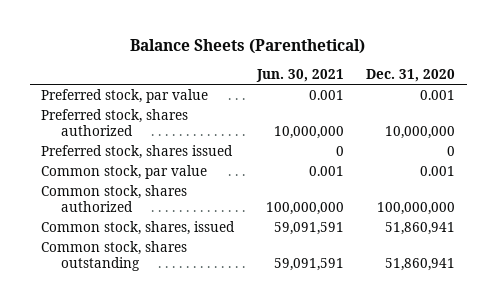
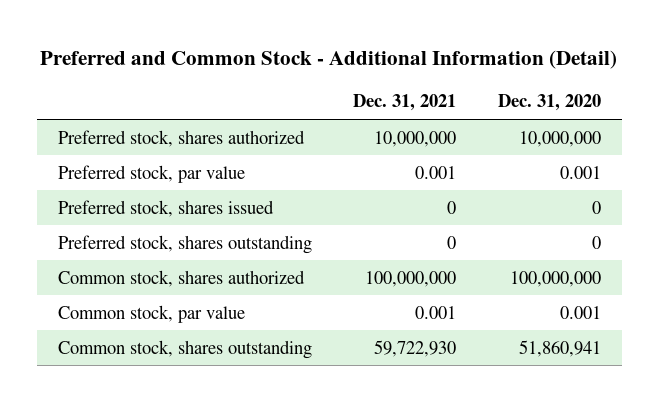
- Balance Sheets (Parenthetical)
+ Preferred and Common Stock - Additional Information (Detail)
- | Jun. 30, 2021 | Dec. 31, 2020
+ | Dec. 31, 2021 | Dec. 31, 2020
moved down: Preferred stock, par value | 0.001 | 0.001
+ Preferred stock, shares outstanding | 0 | 0
- Common stock, shares, issued | 59,091,591 | 51,860,941
moved down: Common stock, par value | 0.001 | 0.001

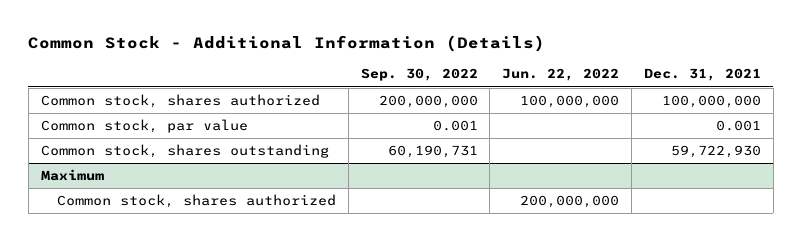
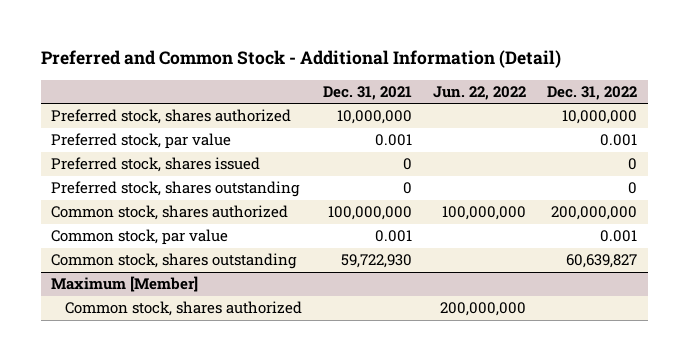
- Common Stock - Additional Information (Details)
+ Preferred and Common Stock - Additional Information (Detail)
- | Sep. 30, 2022 | Jun. 22, 2022 | Dec. 31, 2021
+ | Dec. 31, 2021 | Jun. 22, 2022 | Dec. 31, 2022
+ Preferred stock, shares authorized | 10,000,000 | | 10,000,000
+ Preferred stock, par value | 0.001 | | 0.001
+ Preferred stock, shares issued | 0 | | 0
+ Preferred stock, shares outstanding | 0 | | 0
- Maximum
+ Maximum [Member]

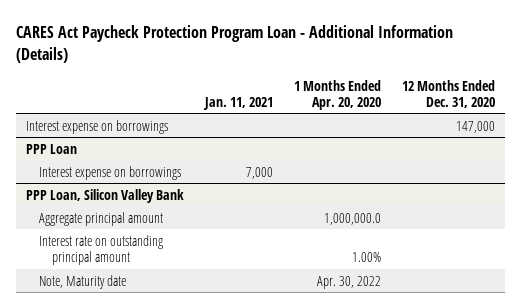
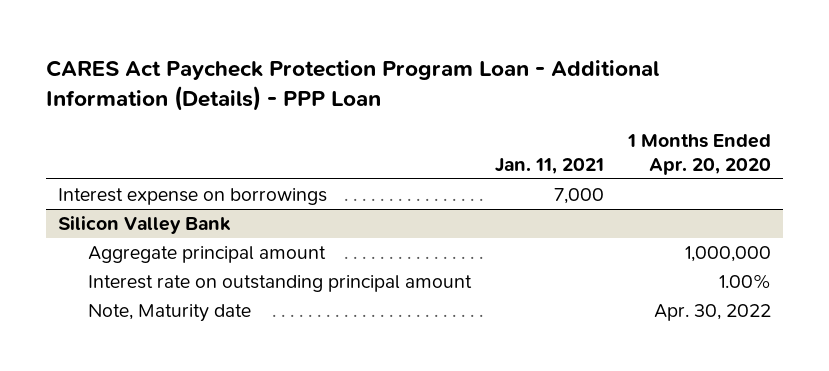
- CARES Act Paycheck Protection Program Loan - Additional Information (Details)
+ CARES Act Paycheck Protection Program Loan - Additional Information (Details) - PPP Loan
- | Jan. 11, 2021 | 1 Months Ended Apr. 20, 2020 | 12 Months Ended Dec. 31, 2020
+ | Jan. 11, 2021 | 1 Months Ended Apr. 20, 2020
- Interest expense on borrowings | | | 147,000
- PPP Loan
- PPP Loan, Silicon Valley Bank
- Aggregate principal amount | | 1,000,000.0 |
+ Silicon Valley Bank
+ Aggregate principal amount | | 1,000,000

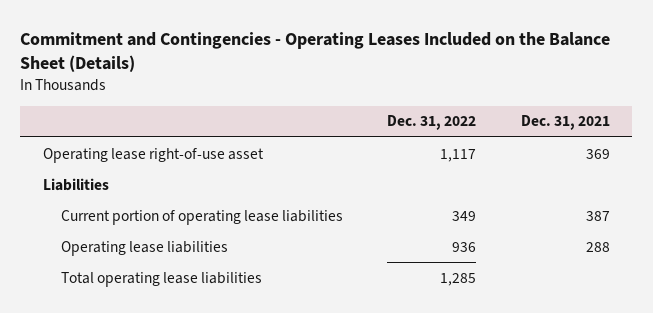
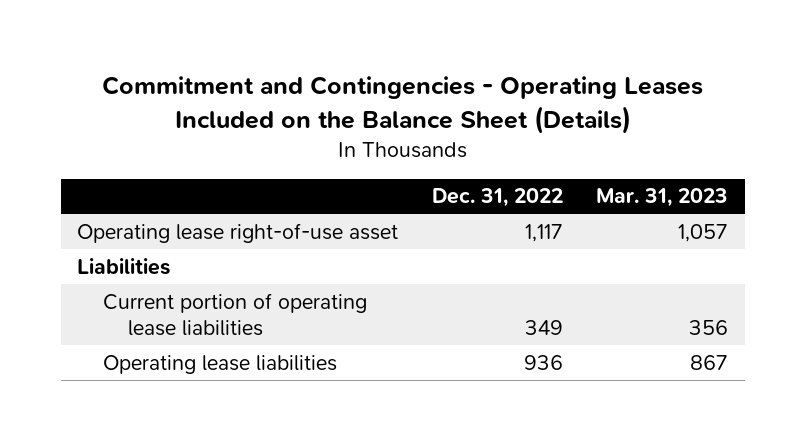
- | Dec. 31, 2022 | Dec. 31, 2021
+ | Dec. 31, 2022 | Mar. 31, 2023
- Total operating lease liabilities | 1,285 |

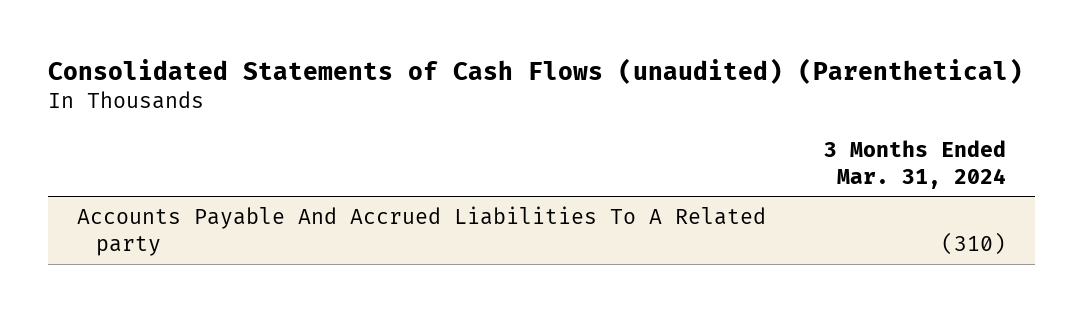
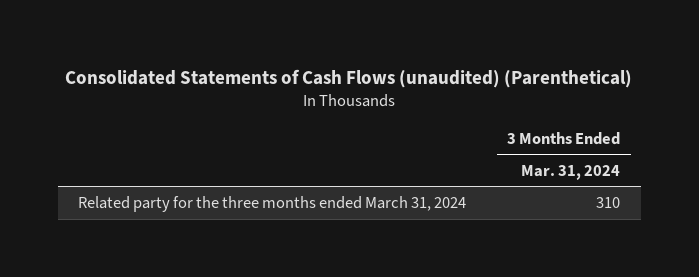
- Accounts Payable And Accrued Liabilities To A Related party | (310)
+ Related party for the three months ended March 31, 2024 | 310

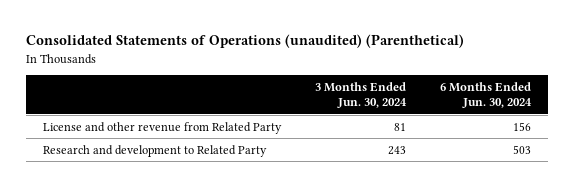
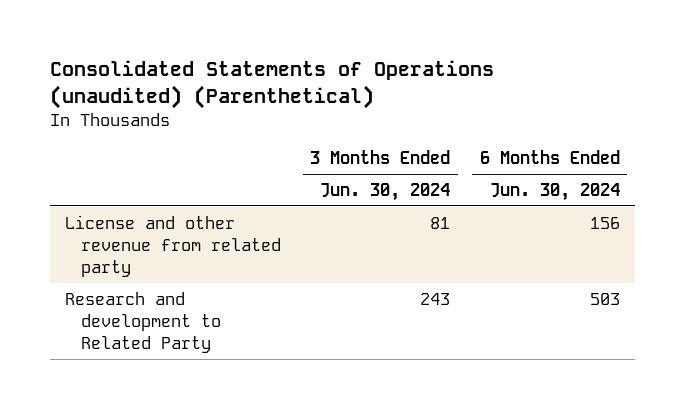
- License and other revenue from Related Party | 81 | 156
+ License and other revenue from related party | 81 | 156

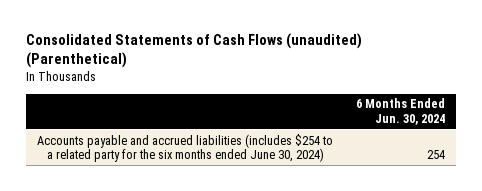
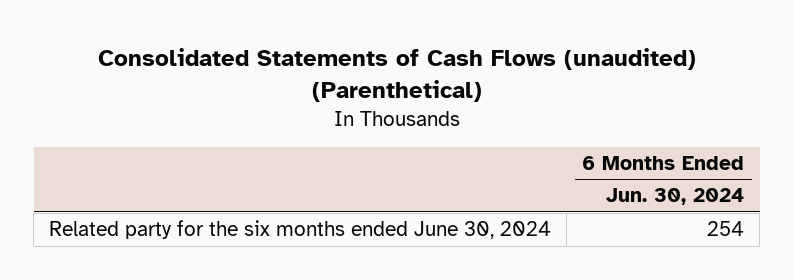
- Accounts payable and accrued liabilities (includes $254 to a related party for the six months ended June 30, 2024) | 254
+ Related party for the six months ended June 30, 2024 | 254

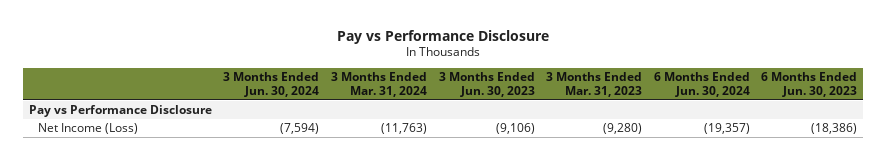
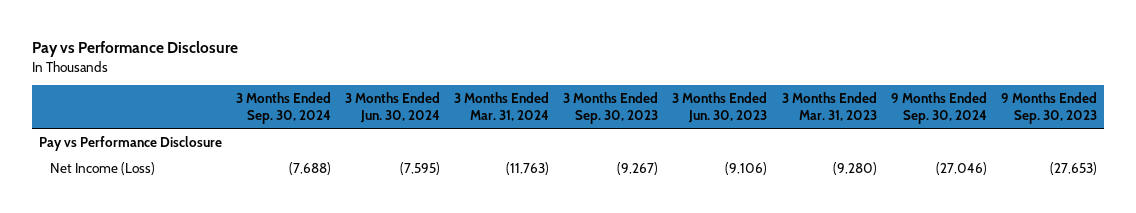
- | 3 Months Ended Jun. 30, 2024 | 3 Months Ended Mar. 31, 2024 | 3 Months Ended Jun. 30, 2023 | 3 Months Ended Mar. 31, 2023 | 6 Months Ended Jun. 30, 2024 | 6 Months Ended Jun. 30, 2023
+ | 3 Months Ended Sep. 30, 2024 | 3 Months Ended Jun. 30, 2024 | 3 Months Ended Mar. 31, 2024 | 3 Months Ended Sep. 30, 2023 | 3 Months Ended Jun. 30, 2023 | 3 Months Ended Mar. 31, 2023 | 9 Months Ended Sep. 30, 2024 | 9 Months Ended Sep. 30, 2023
- Net Income (Loss) | (7,594) | (11,763) | (9,106) | (9,280) | (19,357) | (18,386)
+ Net Income (Loss) | (7,688) | (7,595) | (11,763) | (9,267) | (9,106) | (9,280) | (27,046) | (27,653)

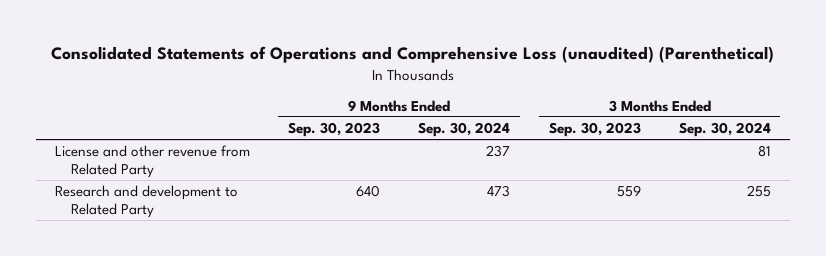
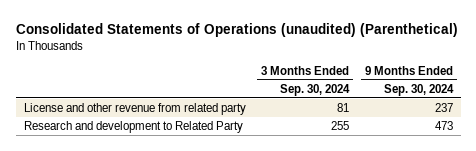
- Consolidated Statements of Operations and Comprehensive Loss (unaudited) (Parenthetical)
+ Consolidated Statements of Operations (unaudited) (Parenthetical)
- | 9 Months Ended Sep. 30, 2023 | 9 Months Ended Sep. 30, 2024 | 3 Months Ended Sep. 30, 2023 | 3 Months Ended Sep. 30, 2024
+ | 3 Months Ended Sep. 30, 2024 | 9 Months Ended Sep. 30, 2024
- License and other revenue from Related Party | | 237 | | 81
+ License and other revenue from related party | 81 | 237

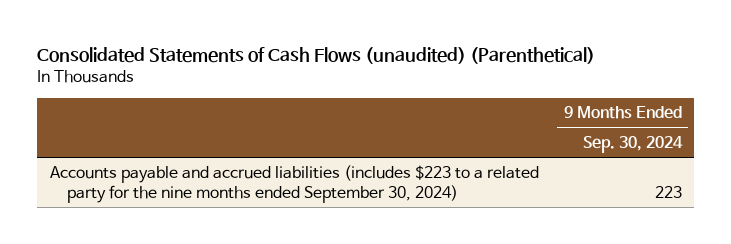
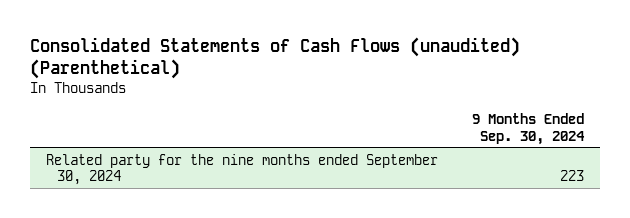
- Accounts payable and accrued liabilities (includes $223 to a related party for the nine months ended September 30, 2024) | 223
+ Related party for the nine months ended September 30, 2024 | 223

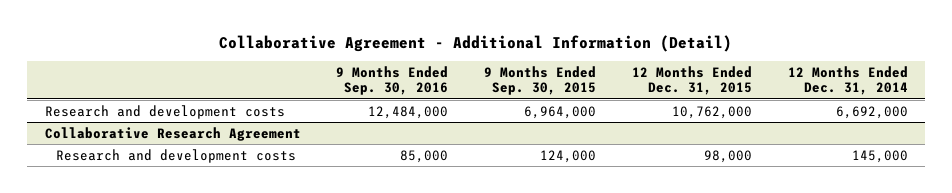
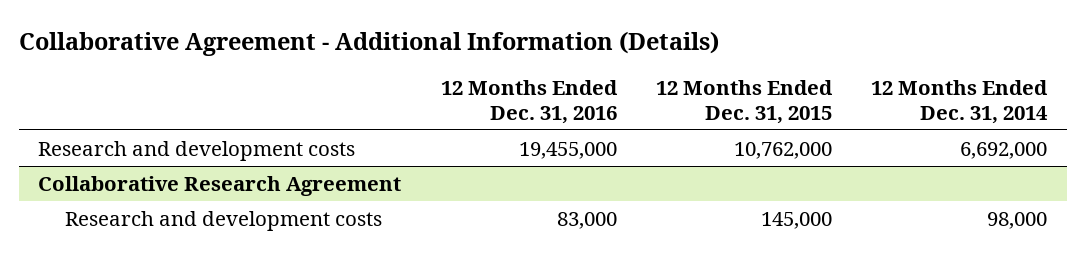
- Collaborative Agreement - Additional Information (Detail)
+ Collaborative Agreement - Additional Information (Details)
- | 9 Months Ended Sep. 30, 2016 | 9 Months Ended Sep. 30, 2015 | 12 Months Ended Dec. 31, 2015 | 12 Months Ended Dec. 31, 2014
+ | 12 Months Ended Dec. 31, 2016 | 12 Months Ended Dec. 31, 2015 | 12 Months Ended Dec. 31, 2014
@ Collaborative Research Agreement
- Research and development costs | 85,000 | 124,000 | 98,000 | 145,000
+ Research and development costs | 83,000 | 145,000 | 98,000

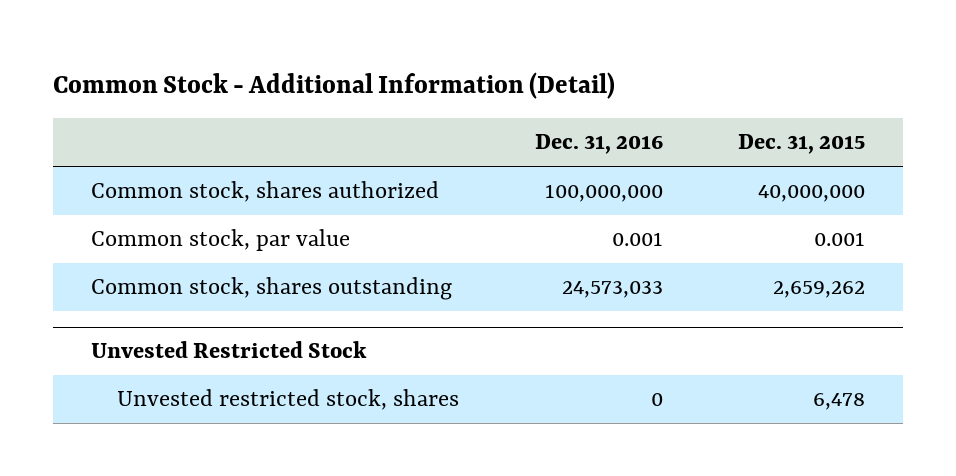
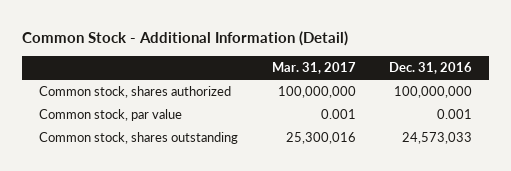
- | Dec. 31, 2016 | Dec. 31, 2015
+ | Mar. 31, 2017 | Dec. 31, 2016
- Unvested Restricted Stock
- Unvested restricted stock, shares | 0 | 6,478

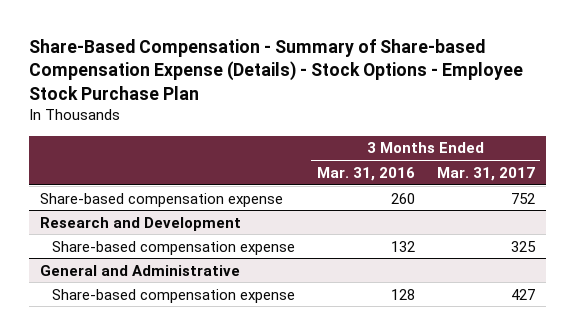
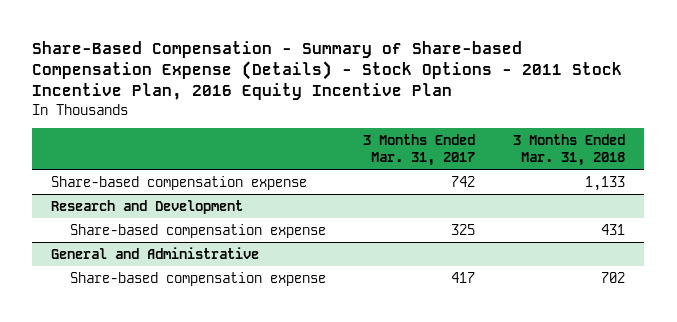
- Share-Based Compensation - Summary of Share-based Compensation Expense (Details) - Stock Options - Employee Stock Purchase Plan
+ Share-Based Compensation - Summary of Share-based Compensation Expense (Details) - Stock Options - 2011 Stock Incentive Plan, 2016 Equity Incentive Plan
- | 3 Months Ended Mar. 31, 2016 | 3 Months Ended Mar. 31, 2017
+ | 3 Months Ended Mar. 31, 2017 | 3 Months Ended Mar. 31, 2018
- Share-based compensation expense | 260 | 752
+ Share-based compensation expense | 742 | 1,133
@ General and Administrative
- Share-based compensation expense | 128 | 427
+ Share-based compensation expense | 417 | 702

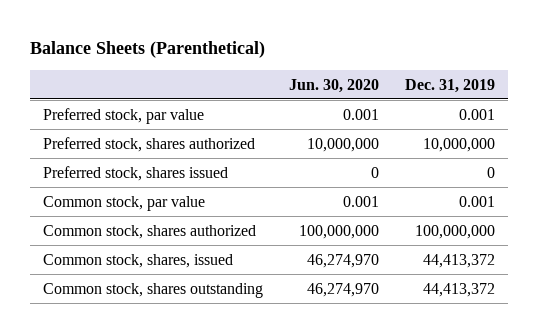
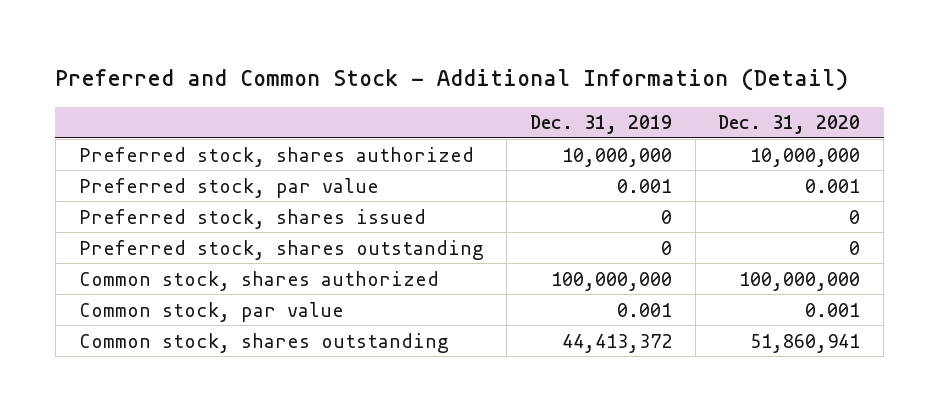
- Balance Sheets (Parenthetical)
+ Preferred and Common Stock - Additional Information (Detail)
- | Jun. 30, 2020 | Dec. 31, 2019
+ | Dec. 31, 2019 | Dec. 31, 2020
moved down: Preferred stock, par value | 0.001 | 0.001
+ Preferred stock, shares outstanding | 0 | 0
- Common stock, shares, issued | 46,274,970 | 44,413,372
moved down: Common stock, par value | 0.001 | 0.001

